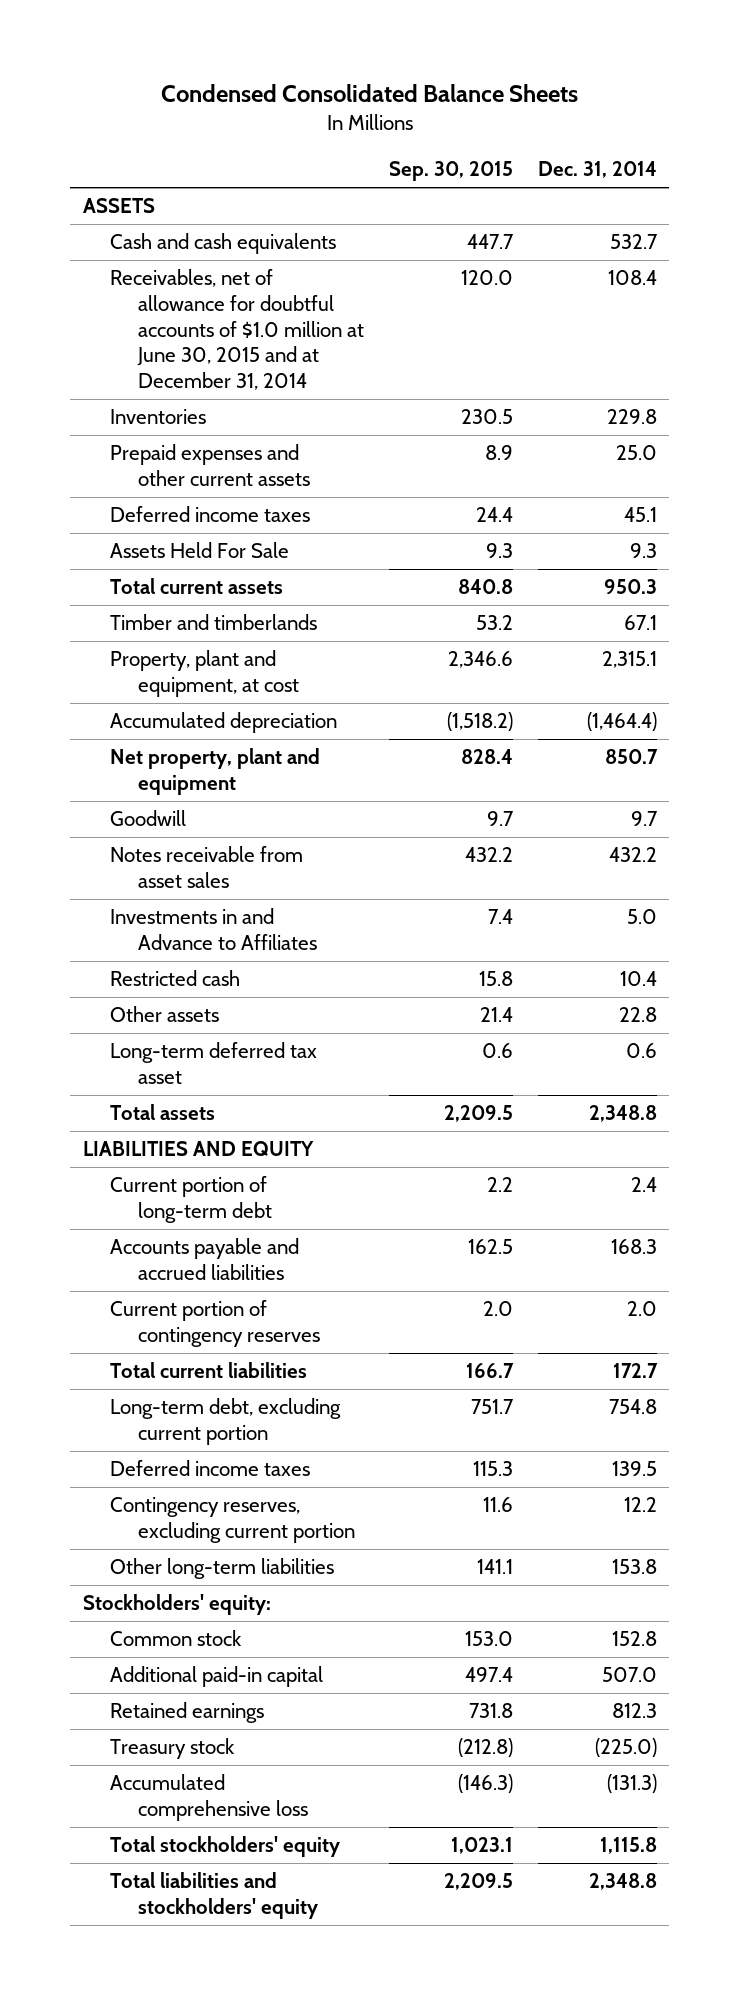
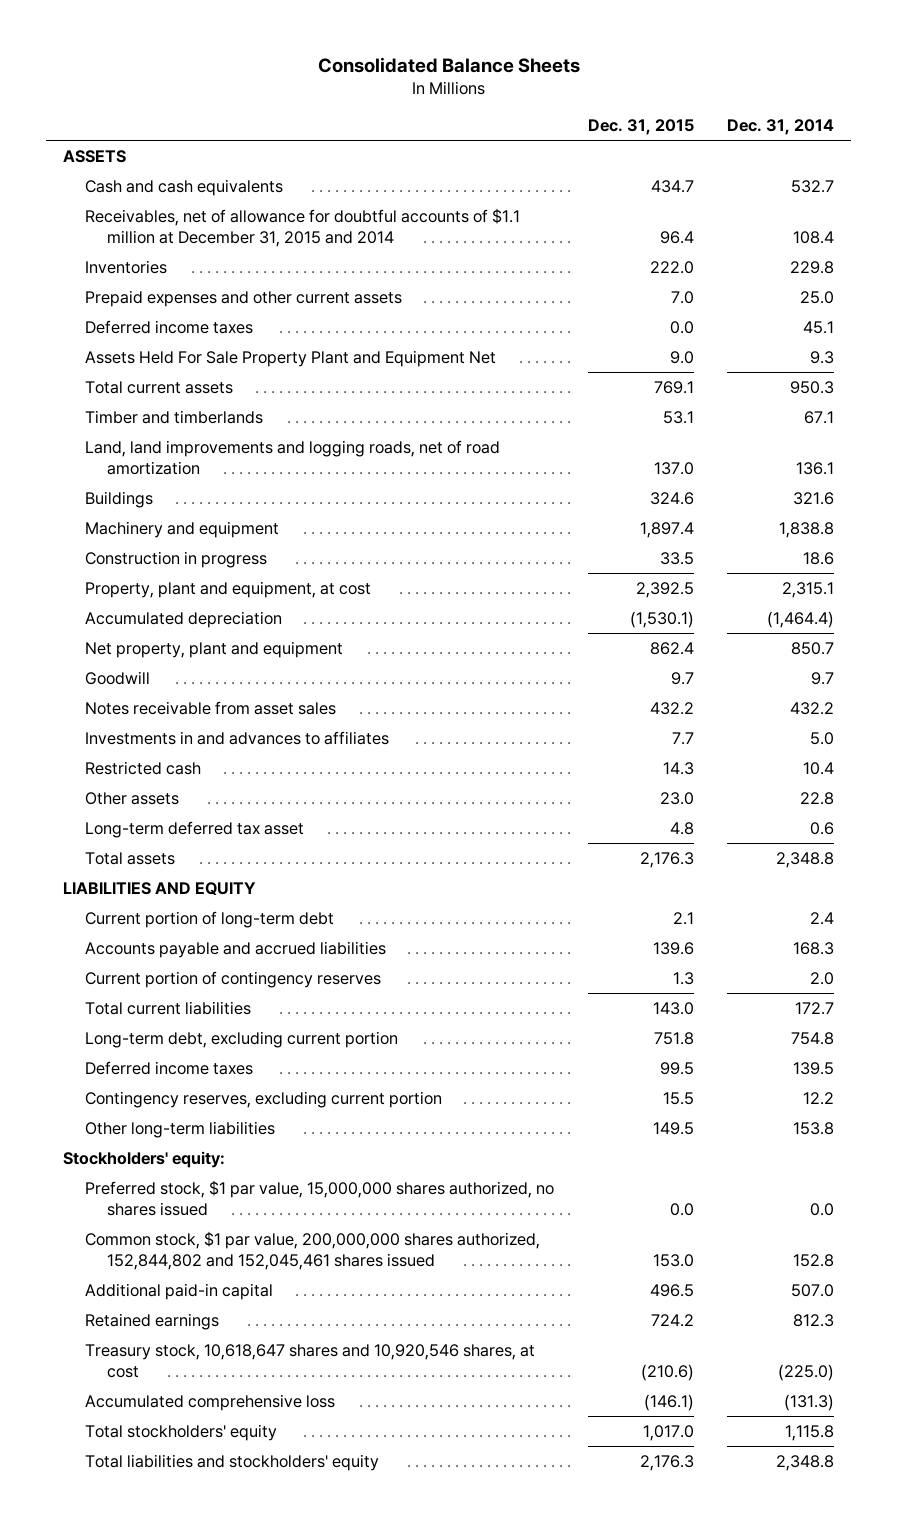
- Condensed Consolidated Balance Sheets
+ Consolidated Balance Sheets
- | Sep. 30, 2015 | Dec. 31, 2014
+ | Dec. 31, 2015 | Dec. 31, 2014
- Receivables, net of allowance for doubtful accounts of $1.0 million at June 30, 2015 and at December 31, 2014 | 120.0 | 108.4
+ Receivables, net of allowance for doubtful accounts of $1.1 million at December 31, 2015 and 2014 | 96.4 | 108.4
- Assets Held For Sale | 9.3 | 9.3
+ Assets Held For Sale Property Plant and Equipment Net | 9.0 | 9.3
+ Land, land improvements and logging roads, net of road amortization | 137.0 | 136.1
+ Buildings | 324.6 | 321.6
+ Machinery and equipment | 1,897.4 | 1,838.8
+ Construction in progress | 33.5 | 18.6
- Investments in and Advance to Affiliates | 7.4 | 5.0
+ Investments in and advances to affiliates | 7.7 | 5.0
- Common stock | 153.0 | 152.8
+ Preferred stock, $1 par value, 15,000,000 shares authorized, no shares issued | 0.0 | 0.0
+ Common stock, $1 par value, 200,000,000 shares authorized, 152,844,802 and 152,045,461 shares issued | 153.0 | 152.8
- Treasury stock | (212.8) | (225.0)
+ Treasury stock, 10,618,647 shares and 10,920,546 shares, at cost | (210.6) | (225.0)

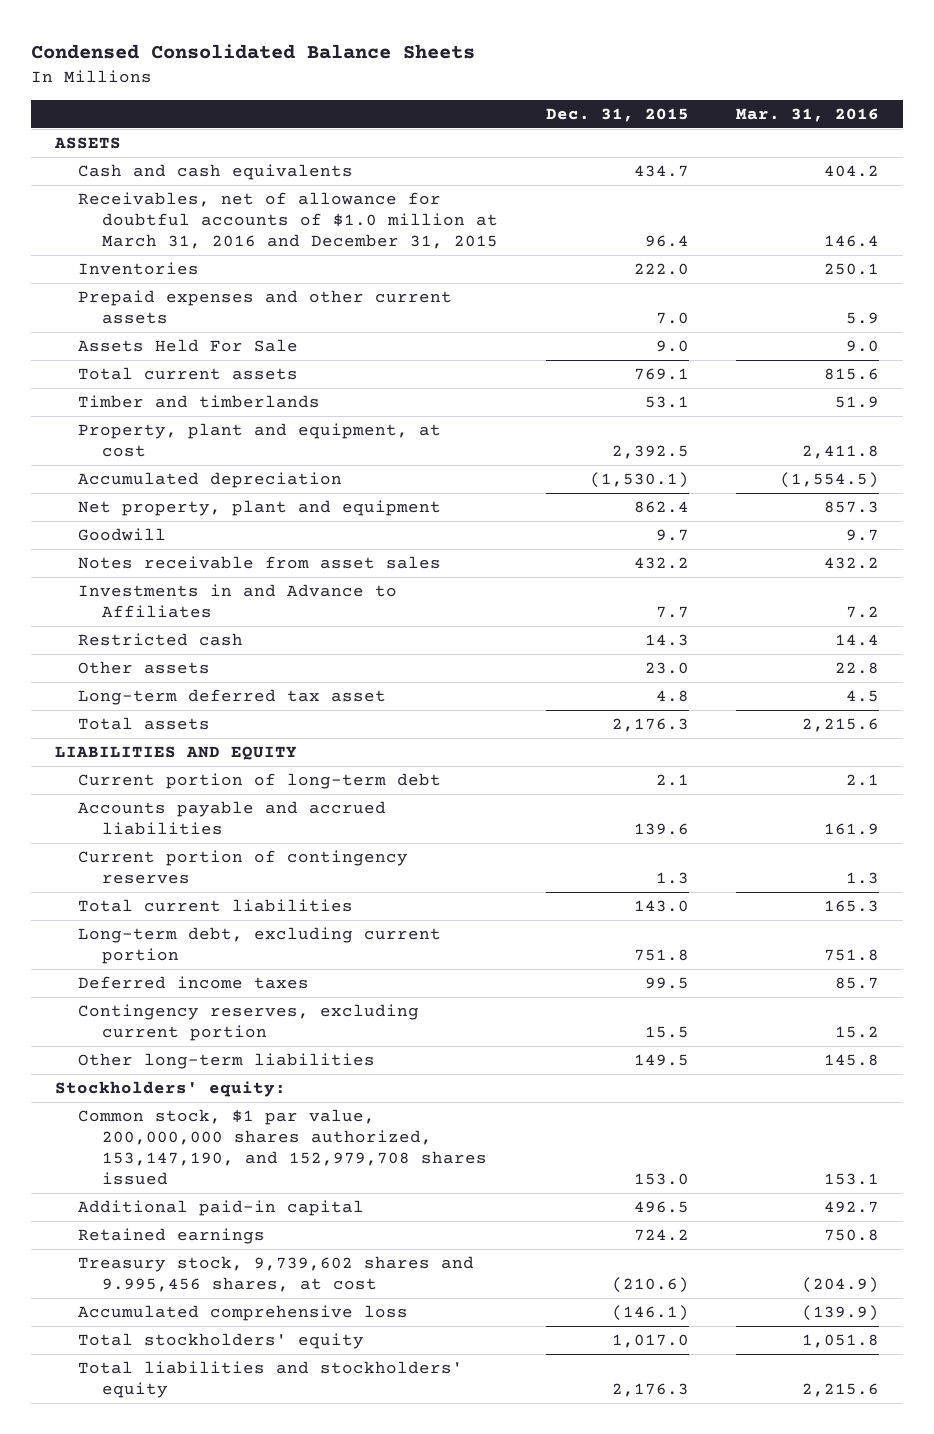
- Consolidated Balance Sheets
+ Condensed Consolidated Balance Sheets
- | Dec. 31, 2015 | Dec. 31, 2014
+ | Dec. 31, 2015 | Mar. 31, 2016
- Receivables, net of allowance for doubtful accounts of $1.1 million at December 31, 2015 and 2014 | 96.4 | 108.4
+ Receivables, net of allowance for doubtful accounts of $1.0 million at March 31, 2016 and December 31, 2015 | 96.4 | 146.4
- Deferred income taxes | 0.0 | 45.1
- Assets Held For Sale Property Plant and Equipment Net | 9.0 | 9.3
+ Assets Held For Sale | 9.0 | 9.0
- Land, land improvements and logging roads, net of road amortization | 137.0 | 136.1
- Buildings | 324.6 | 321.6
- Machinery and equipment | 1,897.4 | 1,838.8
- Construction in progress | 33.5 | 18.6
- Investments in and advances to affiliates | 7.7 | 5.0
+ Investments in and Advance to Affiliates | 7.7 | 7.2
- Preferred stock, $1 par value, 15,000,000 shares authorized, no shares issued | 0.0 | 0.0
- Common stock, $1 par value, 200,000,000 shares authorized, 152,844,802 and 152,045,461 shares issued | 153.0 | 152.8
+ Common stock, $1 par value, 200,000,000 shares authorized, 153,147,190, and 152,979,708 shares issued | 153.0 | 153.1
- Treasury stock, 10,618,647 shares and 10,920,546 shares, at cost | (210.6) | (225.0)
+ Treasury stock, 9,739,602 shares and 9.995,456 shares, at cost | (210.6) | (204.9)

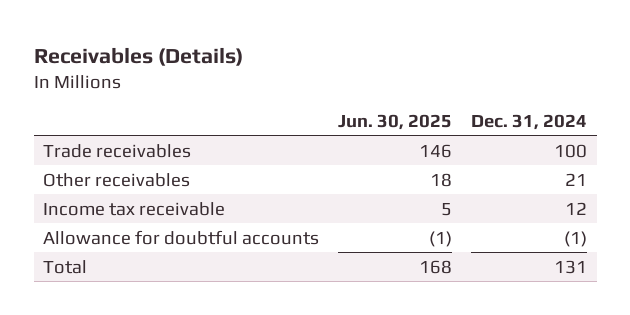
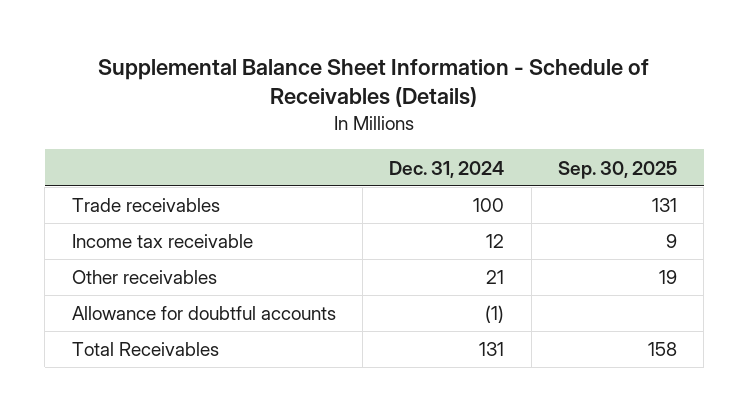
- Receivables (Details)
+ Supplemental Balance Sheet Information - Schedule of Receivables (Details)
- | Jun. 30, 2025 | Dec. 31, 2024
+ | Dec. 31, 2024 | Sep. 30, 2025
moved down: Other receivables | 21 | 19
- Total | 168 | 131
+ Total Receivables | 131 | 158

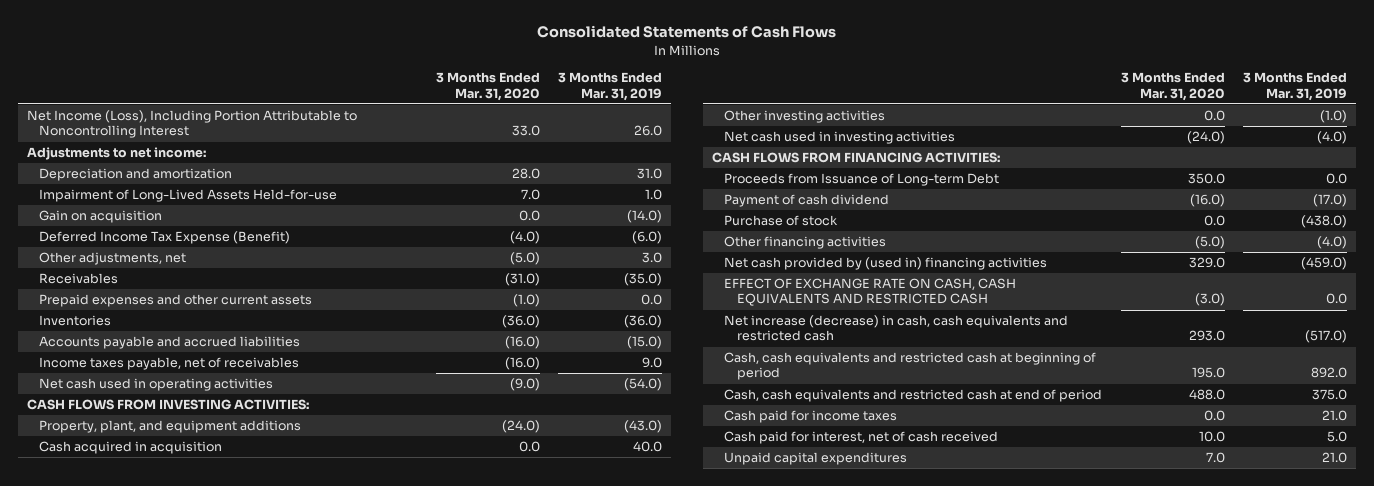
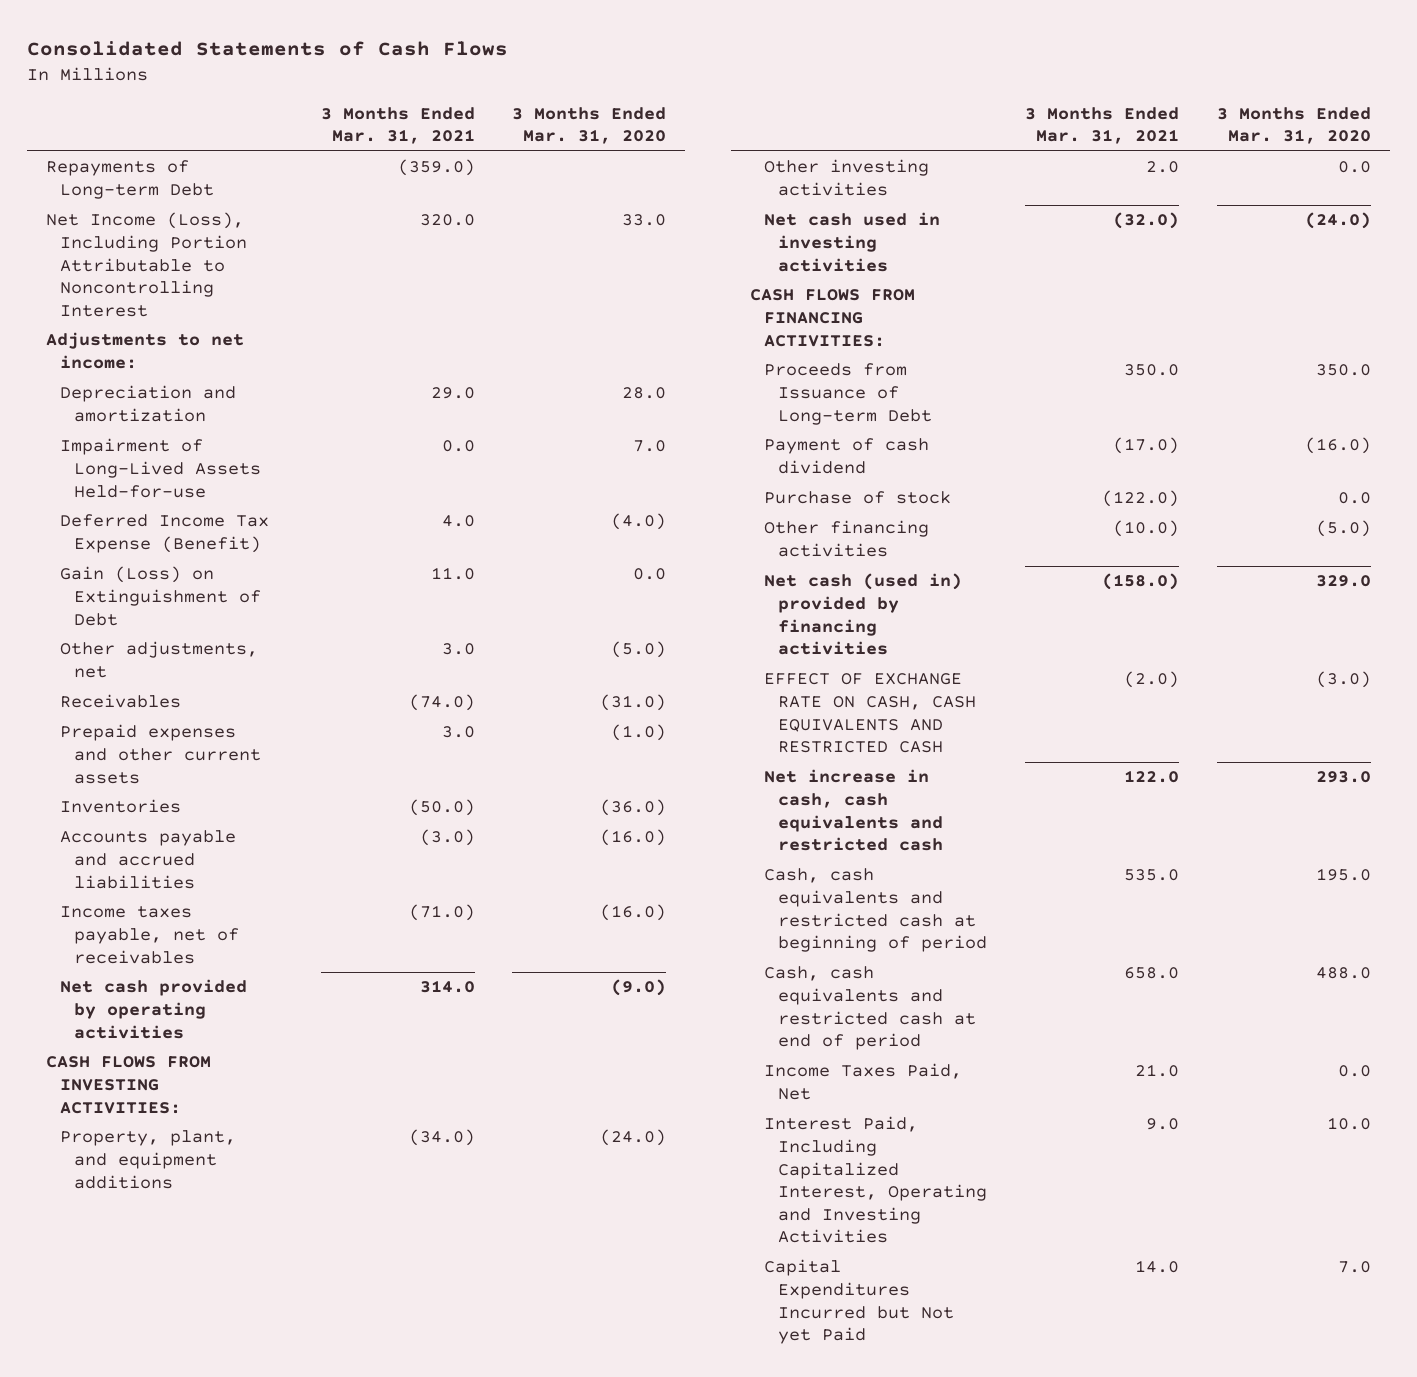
- | 3 Months Ended Mar. 31, 2020 | 3 Months Ended Mar. 31, 2019
+ | 3 Months Ended Mar. 31, 2021 | 3 Months Ended Mar. 31, 2020
+ Repayments of Long-term Debt | (359.0) |
- Gain on acquisition | 0.0 | (14.0)
+ Gain (Loss) on Extinguishment of Debt | 11.0 | 0.0
- Net cash used in operating activities | (9.0) | (54.0)
+ Net cash provided by operating activities | 314.0 | (9.0)
- Cash acquired in acquisition | 0.0 | 40.0
- Net cash provided by (used in) financing activities | 329.0 | (459.0)
+ Net cash (used in) provided by financing activities | (158.0) | 329.0
- Net increase (decrease) in cash, cash equivalents and restricted cash | 293.0 | (517.0)
+ Net increase in cash, cash equivalents and restricted cash | 122.0 | 293.0
- Cash paid for income taxes | 0.0 | 21.0
- Cash paid for interest, net of cash received | 10.0 | 5.0
- Unpaid capital expenditures | 7.0 | 21.0
+ Income Taxes Paid, Net | 21.0 | 0.0
+ Interest Paid, Including Capitalized Interest, Operating and Investing Activities | 9.0 | 10.0
+ Capital Expenditures Incurred but Not yet Paid | 14.0 | 7.0

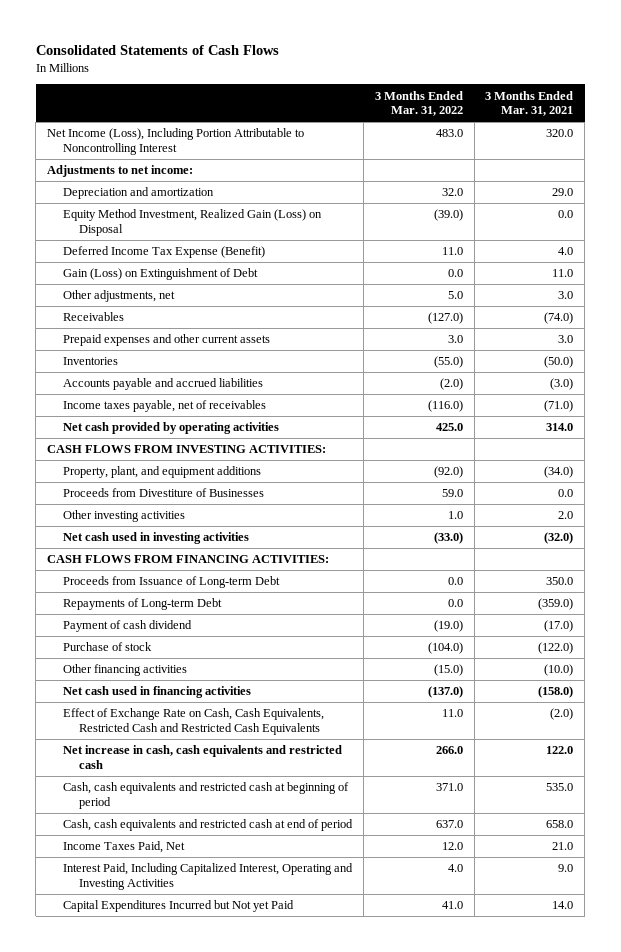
- | 3 Months Ended Mar. 31, 2021 | 3 Months Ended Mar. 31, 2020
+ | 3 Months Ended Mar. 31, 2022 | 3 Months Ended Mar. 31, 2021
- Impairment of Long-Lived Assets Held-for-use | 0.0 | 7.0
+ Equity Method Investment, Realized Gain (Loss) on Disposal | (39.0) | 0.0
+ Proceeds from Divestiture of Businesses | 59.0 | 0.0
moved down: Repayments of Long-term Debt | 0.0 | (359.0)
- Net cash (used in) provided by financing activities | (158.0) | 329.0
- EFFECT OF EXCHANGE RATE ON CASH, CASH EQUIVALENTS AND RESTRICTED CASH | (2.0) | (3.0)
+ Net cash used in financing activities | (137.0) | (158.0)
+ Effect of Exchange Rate on Cash, Cash Equivalents, Restricted Cash and Restricted Cash Equivalents | 11.0 | (2.0)

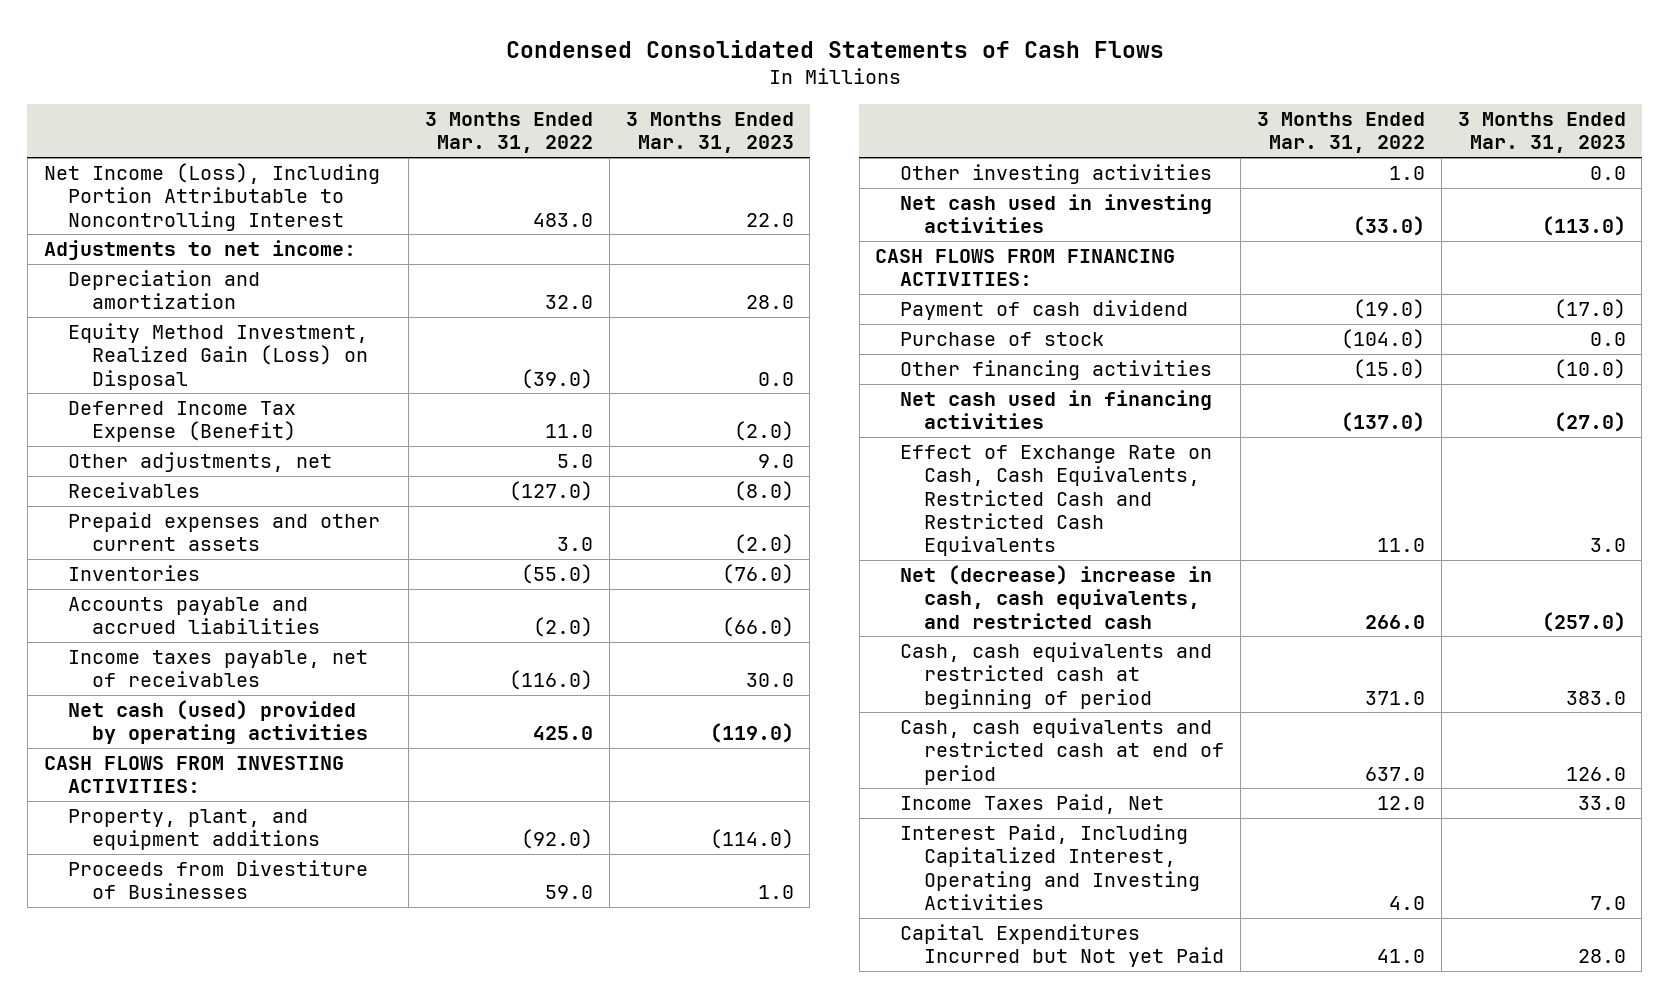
- Consolidated Statements of Cash Flows
+ Condensed Consolidated Statements of Cash Flows
- | 3 Months Ended Mar. 31, 2022 | 3 Months Ended Mar. 31, 2021
+ | 3 Months Ended Mar. 31, 2022 | 3 Months Ended Mar. 31, 2023
- Gain (Loss) on Extinguishment of Debt | 0.0 | 11.0
- Net cash provided by operating activities | 425.0 | 314.0
+ Net cash (used) provided by operating activities | 425.0 | (119.0)
- Proceeds from Issuance of Long-term Debt | 0.0 | 350.0
- Repayments of Long-term Debt | 0.0 | (359.0)
- Net increase in cash, cash equivalents and restricted cash | 266.0 | 122.0
+ Net (decrease) increase in cash, cash equivalents, and restricted cash | 266.0 | (257.0)

